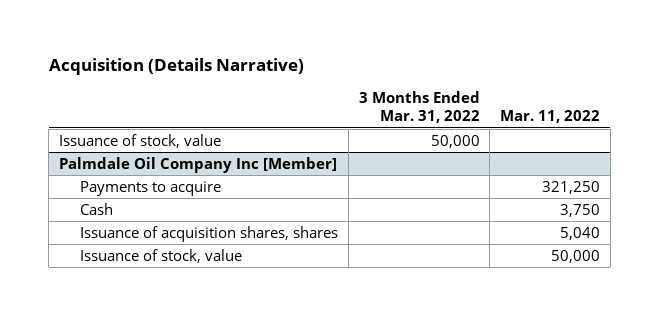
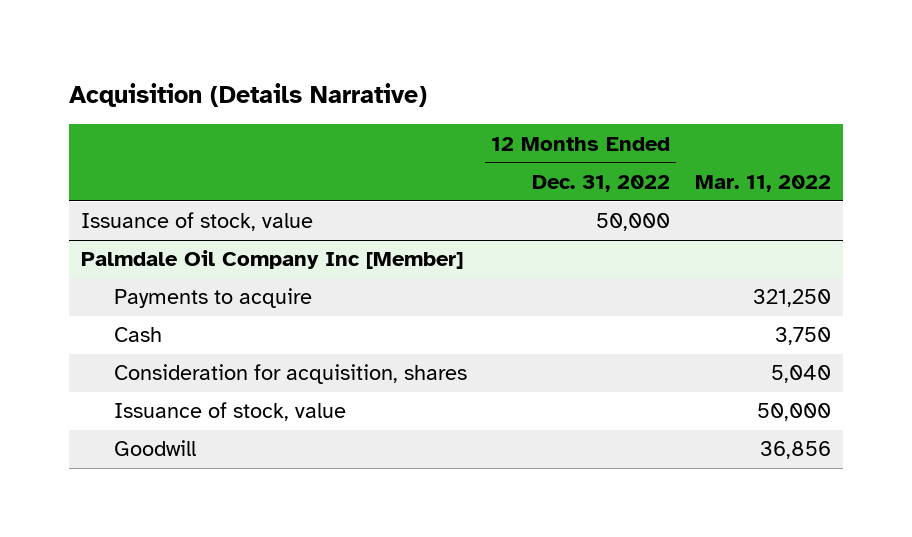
- | 3 Months Ended Mar. 31, 2022 | Mar. 11, 2022
+ | 12 Months Ended Dec. 31, 2022 | Mar. 11, 2022
@ Palmdale Oil Company Inc [Member]
- Issuance of acquisition shares, shares | | 5,040
+ Consideration for acquisition, shares | | 5,040
+ Goodwill | | 36,856

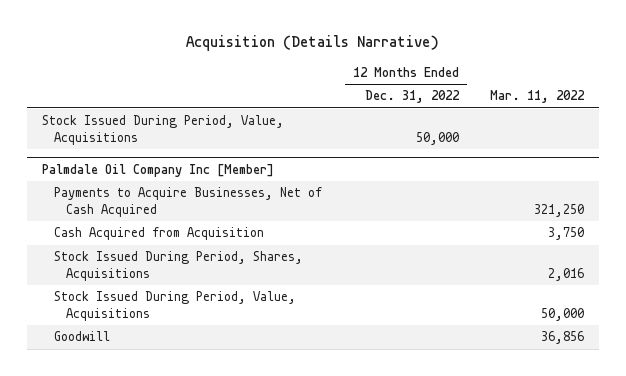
- Issuance of stock, value | 50,000 |
+ Stock Issued During Period, Value, Acquisitions | 50,000 |
@ Palmdale Oil Company Inc [Member]
- Payments to acquire | | 321,250
- Cash | | 3,750
- Consideration for acquisition, shares | | 5,040
- Issuance of stock, value | | 50,000
+ Payments to Acquire Businesses, Net of Cash Acquired | | 321,250
+ Cash Acquired from Acquisition | | 3,750
+ Stock Issued During Period, Shares, Acquisitions | | 2,016
+ Stock Issued During Period, Value, Acquisitions | | 50,000

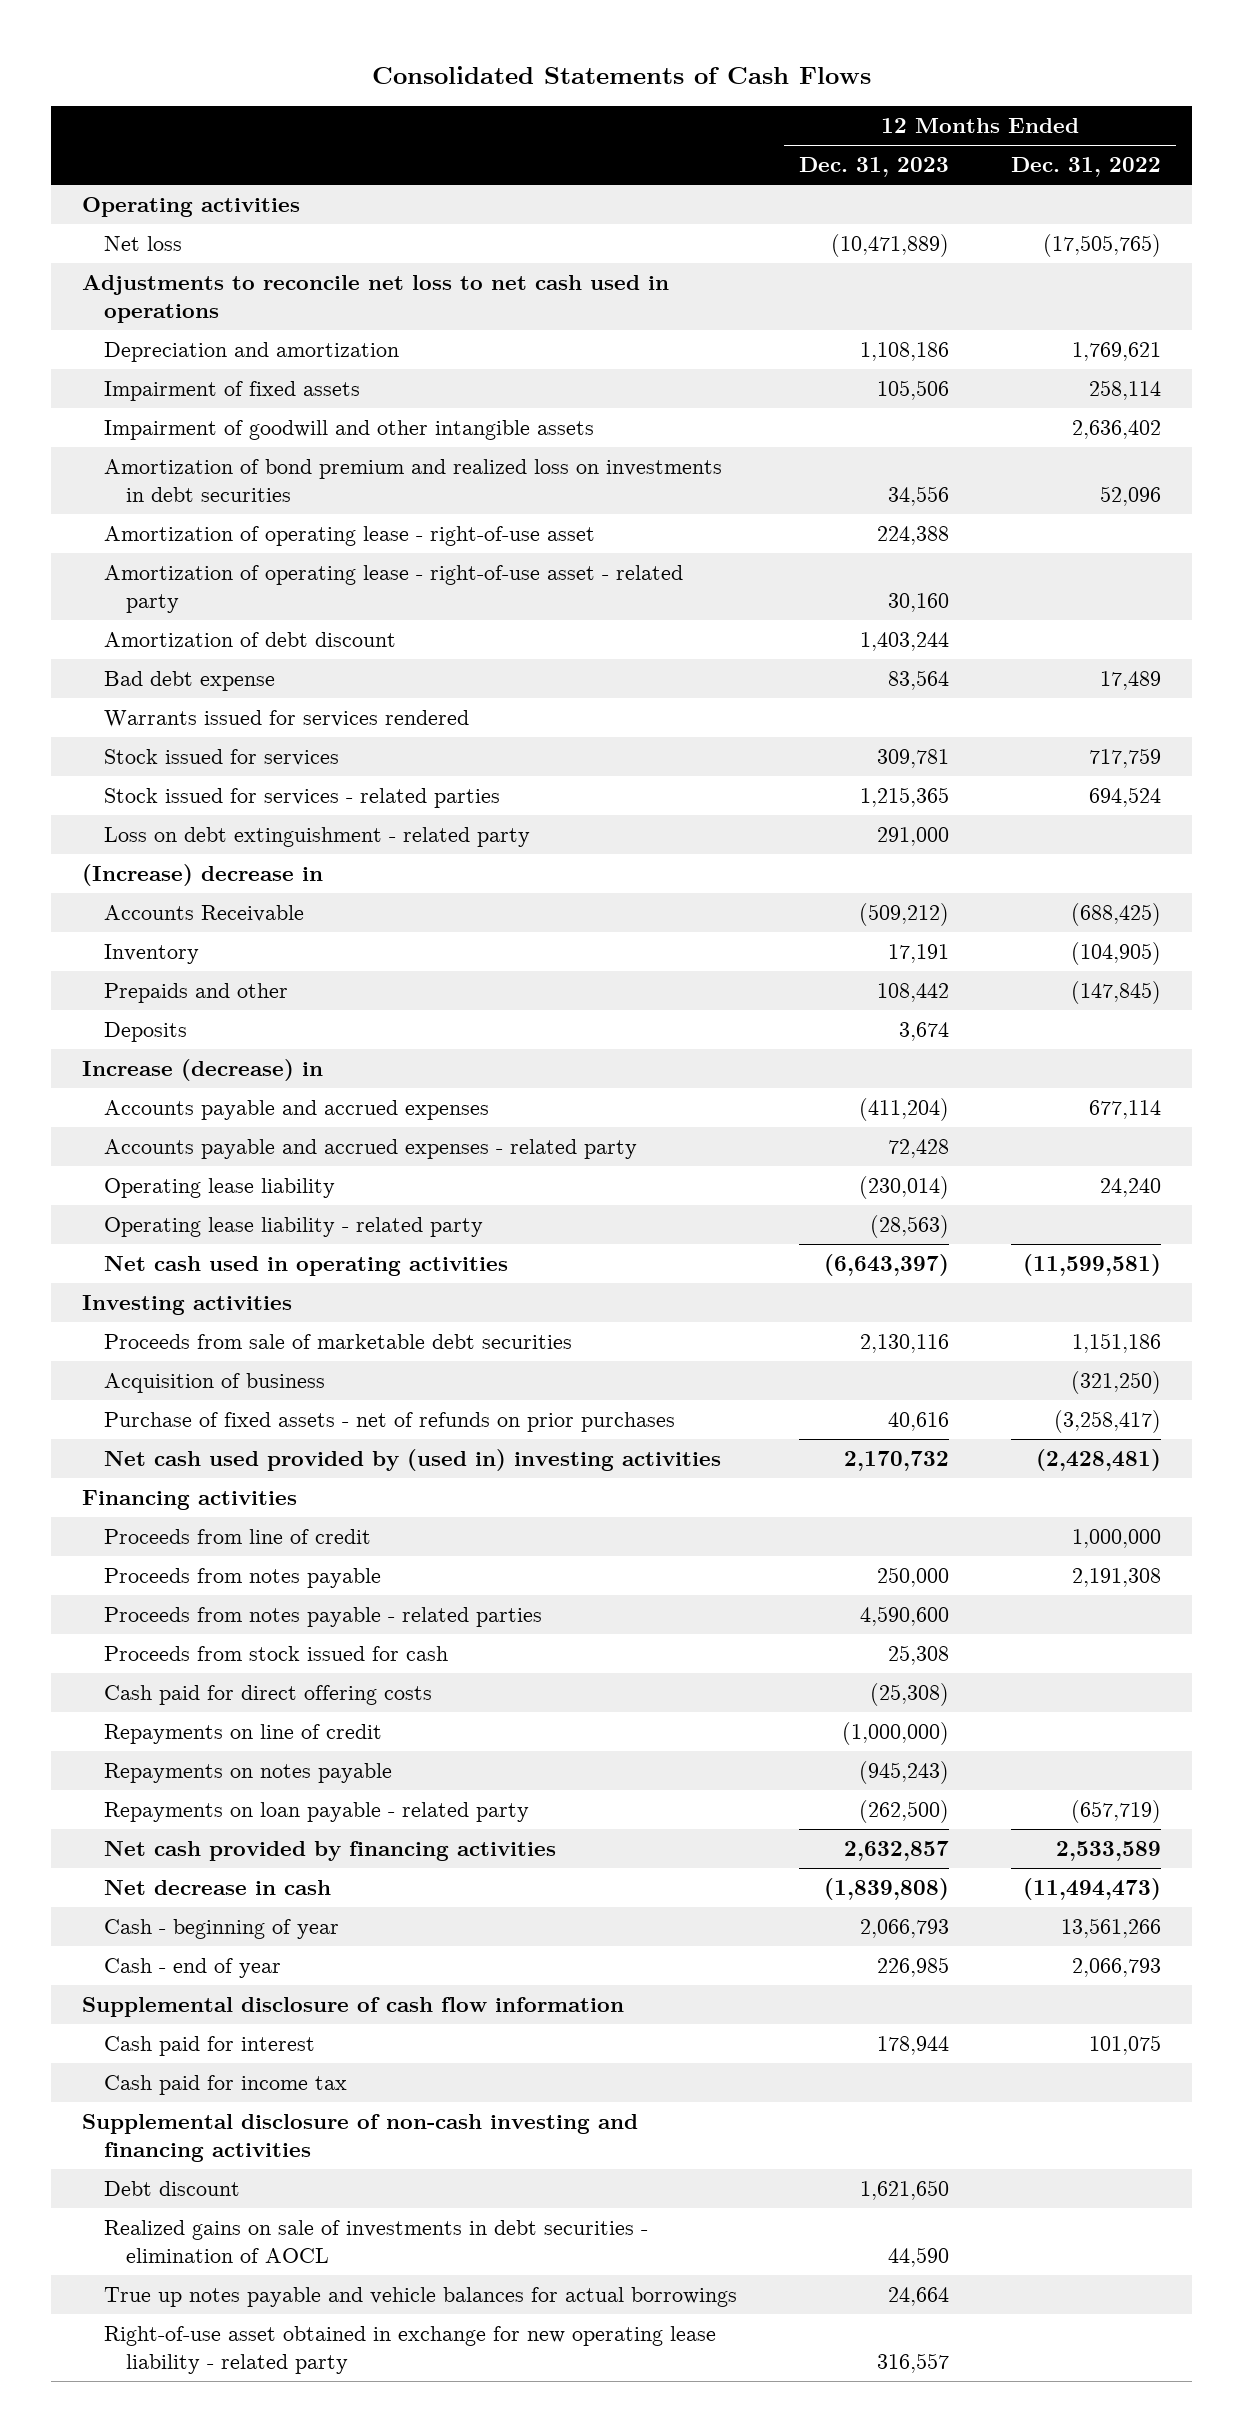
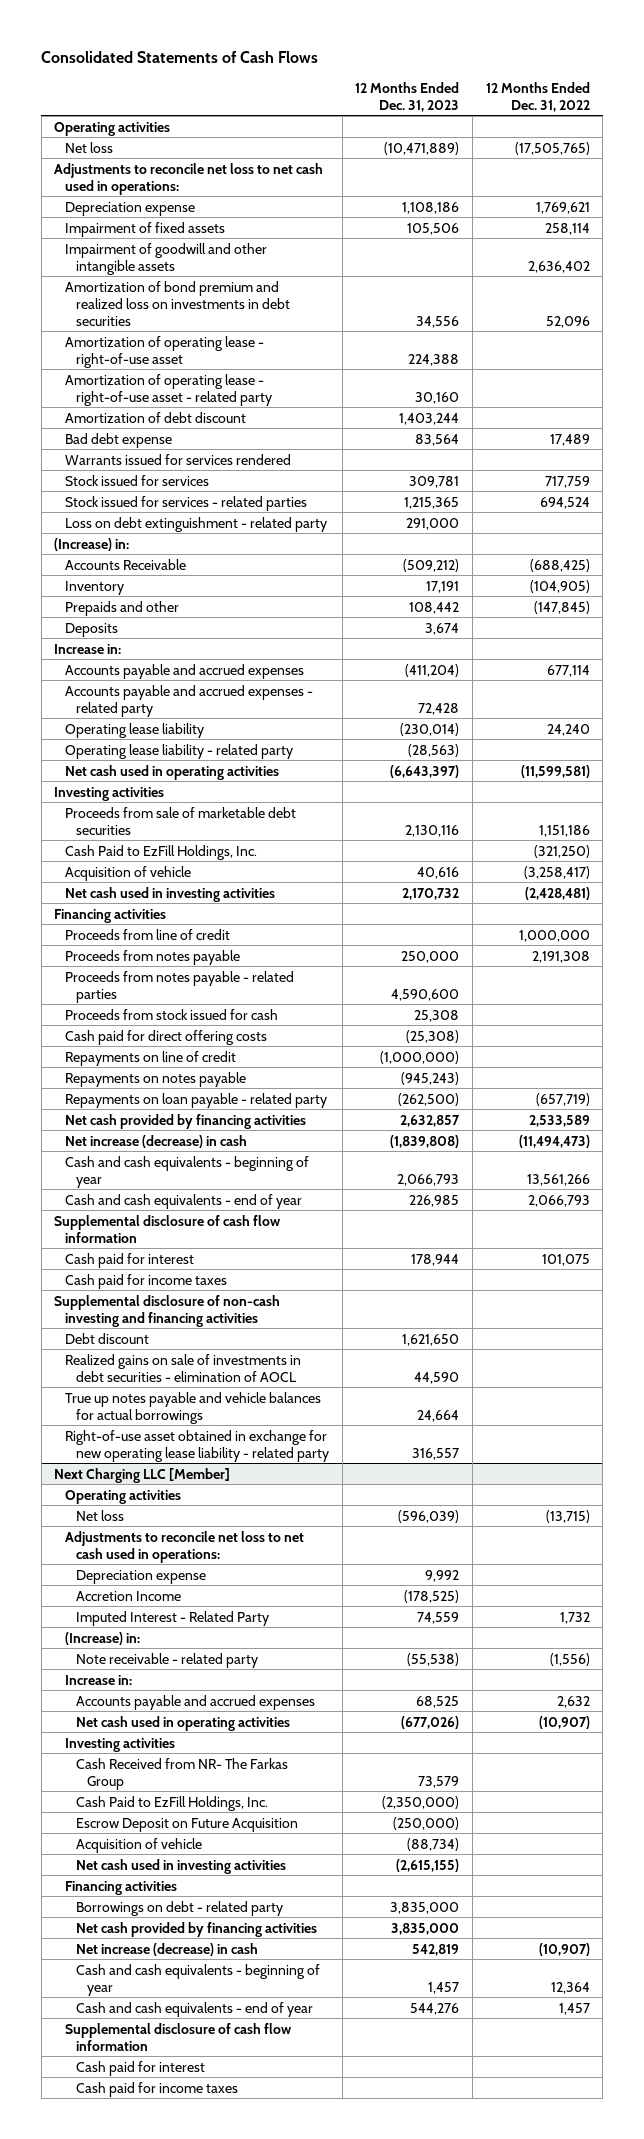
- Adjustments to reconcile net loss to net cash used in operations
- Depreciation and amortization | 1,108,186 | 1,769,621
+ Adjustments to reconcile net loss to net cash used in operations:
+ Depreciation expense | 1,108,186 | 1,769,621
- (Increase) decrease in
+ (Increase) in:
- Increase (decrease) in
+ Increase in:
- Acquisition of business | | (321,250)
- Purchase of fixed assets - net of refunds on prior purchases | 40,616 | (3,258,417)
- Net cash used provided by (used in) investing activities | 2,170,732 | (2,428,481)
+ Cash Paid to EzFill Holdings, Inc. | | (321,250)
+ Acquisition of vehicle | 40,616 | (3,258,417)
+ Net cash used in investing activities | 2,170,732 | (2,428,481)
- Net decrease in cash | (1,839,808) | (11,494,473)
- Cash - beginning of year | 2,066,793 | 13,561,266
- Cash - end of year | 226,985 | 2,066,793
+ Net increase (decrease) in cash | (1,839,808) | (11,494,473)
+ Cash and cash equivalents - beginning of year | 2,066,793 | 13,561,266
+ Cash and cash equivalents - end of year | 226,985 | 2,066,793
- Cash paid for income tax
+ Cash paid for income taxes
+ Next Charging LLC [Member]
+ Operating activities
+ Net loss | (596,039) | (13,715)
+ Adjustments to reconcile net loss to net cash used in operations:
+ Depreciation expense | 9,992 |
+ Accretion Income | (178,525) |
+ Imputed Interest - Related Party | 74,559 | 1,732
+ (Increase) in:
+ Note receivable - related party | (55,538) | (1,556)
+ Increase in:
+ Accounts payable and accrued expenses | 68,525 | 2,632
+ Net cash used in operating activities | (677,026) | (10,907)
+ Investing activities
+ Cash Received from NR- The Farkas Group | 73,579 |
+ Cash Paid to EzFill Holdings, Inc. | (2,350,000) |
+ Escrow Deposit on Future Acquisition | (250,000) |
+ Acquisition of vehicle | (88,734) |
+ Net cash used in investing activities | (2,615,155) |
+ Financing activities
+ Borrowings on debt - related party | 3,835,000 |
+ Net cash provided by financing activities | 3,835,000 |
+ Net increase (decrease) in cash | 542,819 | (10,907)
+ Cash and cash equivalents - beginning of year | 1,457 | 12,364
+ Cash and cash equivalents - end of year | 544,276 | 1,457
+ Supplemental disclosure of cash flow information
+ Cash paid for interest
+ Cash paid for income taxes

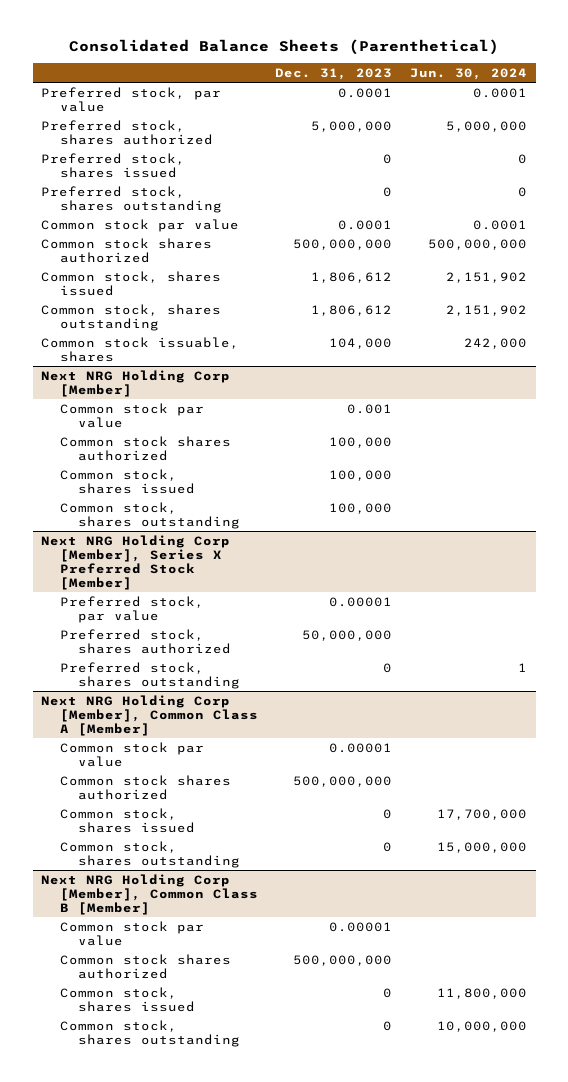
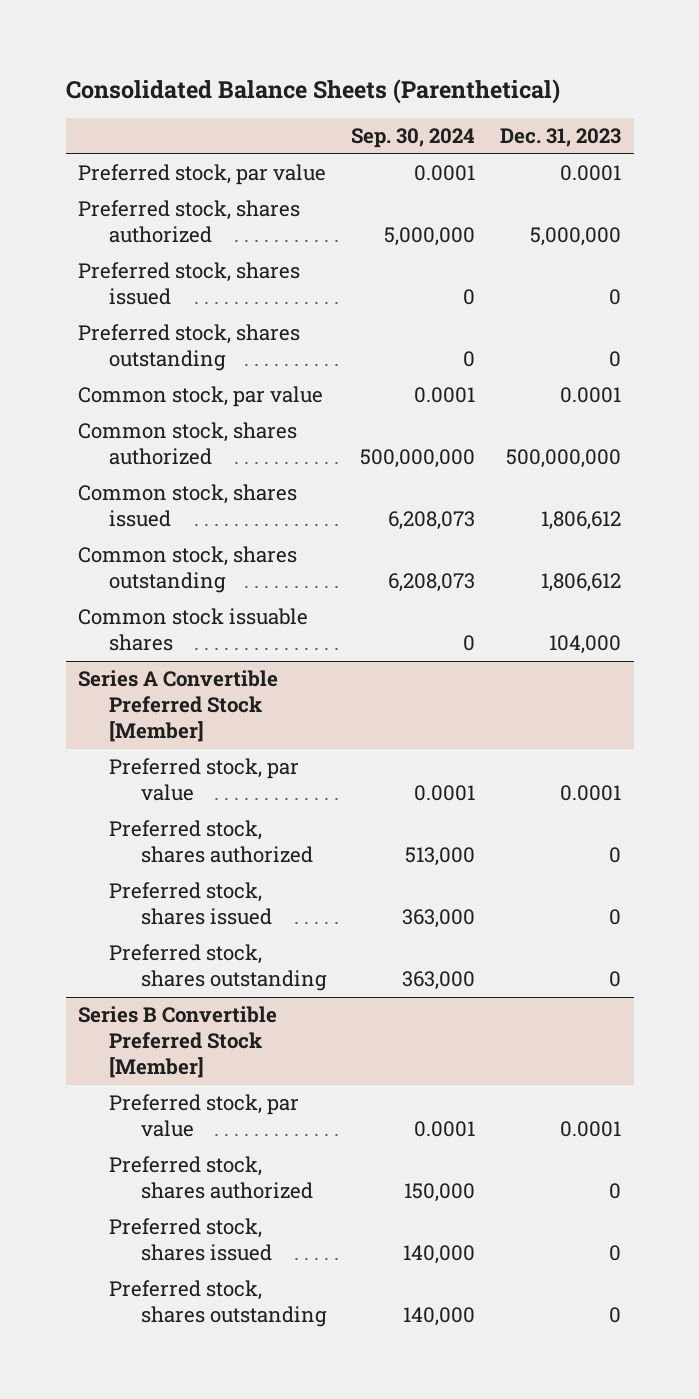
- | Dec. 31, 2023 | Jun. 30, 2024
+ | Sep. 30, 2024 | Dec. 31, 2023
- Common stock par value | 0.0001 | 0.0001
- Common stock shares authorized | 500,000,000 | 500,000,000
+ Common stock, par value | 0.0001 | 0.0001
+ Common stock, shares authorized | 500,000,000 | 500,000,000
- Common stock issuable, shares | 104,000 | 242,000
- Next NRG Holding Corp [Member]
- Common stock par value | 0.001 |
- Common stock shares authorized | 100,000 |
- Common stock, shares issued | 100,000 |
- Common stock, shares outstanding | 100,000 |
- Next NRG Holding Corp [Member], Series X Preferred Stock [Member]
- Preferred stock, par value | 0.00001 |
- Preferred stock, shares authorized | 50,000,000 |
+ Common stock issuable shares | 0 | 104,000
+ Series A Convertible Preferred Stock [Member]
+ Preferred stock, par value | 0.0001 | 0.0001
+ Preferred stock, shares authorized | 513,000 | 0
+ Preferred stock, shares issued | 363,000 | 0
- Next NRG Holding Corp [Member], Common Class A [Member]
- Common stock par value | 0.00001 |
- Common stock shares authorized | 500,000,000 |
- Common stock, shares issued | 0 | 17,700,000
- Common stock, shares outstanding | 0 | 15,000,000
- Next NRG Holding Corp [Member], Common Class B [Member]
- Common stock par value | 0.00001 |
- Common stock shares authorized | 500,000,000 |
- Common stock, shares issued | 0 | 11,800,000
- Common stock, shares outstanding | 0 | 10,000,000
+ Series B Convertible Preferred Stock [Member]
+ Preferred stock, par value | 0.0001 | 0.0001
+ Preferred stock, shares authorized | 150,000 | 0
+ Preferred stock, shares issued | 140,000 | 0
+ Preferred stock, shares outstanding | 140,000 | 0

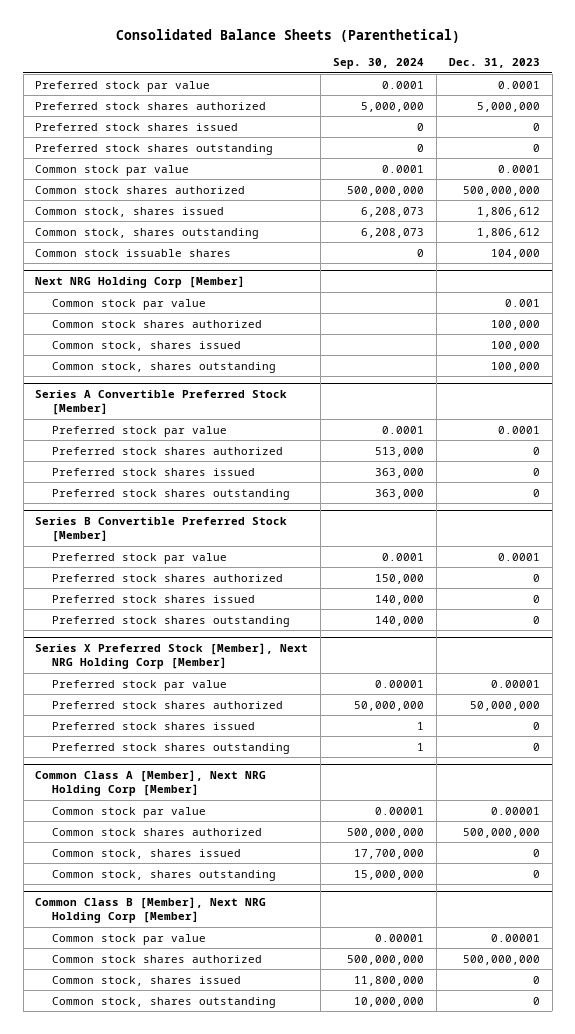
- Preferred stock, par value | 0.0001 | 0.0001
- Preferred stock, shares authorized | 5,000,000 | 5,000,000
- Preferred stock, shares issued | 0 | 0
- Preferred stock, shares outstanding | 0 | 0
- Common stock, par value | 0.0001 | 0.0001
- Common stock, shares authorized | 500,000,000 | 500,000,000
+ Preferred stock par value | 0.0001 | 0.0001
+ Preferred stock shares authorized | 5,000,000 | 5,000,000
+ Preferred stock shares issued | 0 | 0
+ Preferred stock shares outstanding | 0 | 0
+ Common stock par value | 0.0001 | 0.0001
+ Common stock shares authorized | 500,000,000 | 500,000,000
+ Next NRG Holding Corp [Member]
+ Common stock par value | | 0.001
+ Common stock shares authorized | | 100,000
+ Common stock, shares issued | | 100,000
+ Common stock, shares outstanding | | 100,000
@ Series A Convertible Preferred Stock [Member]
- Preferred stock, par value | 0.0001 | 0.0001
- Preferred stock, shares authorized | 513,000 | 0
- Preferred stock, shares issued | 363,000 | 0
- Preferred stock, shares outstanding | 363,000 | 0
+ Preferred stock par value | 0.0001 | 0.0001
+ Preferred stock shares authorized | 513,000 | 0
+ Preferred stock shares issued | 363,000 | 0
+ Preferred stock shares outstanding | 363,000 | 0
@ Series B Convertible Preferred Stock [Member]
- Preferred stock, par value | 0.0001 | 0.0001
- Preferred stock, shares authorized | 150,000 | 0
- Preferred stock, shares issued | 140,000 | 0
- Preferred stock, shares outstanding | 140,000 | 0
+ Preferred stock par value | 0.0001 | 0.0001
+ Preferred stock shares authorized | 150,000 | 0
+ Preferred stock shares issued | 140,000 | 0
+ Preferred stock shares outstanding | 140,000 | 0
+ Series X Preferred Stock [Member], Next NRG Holding Corp [Member]
+ Preferred stock par value | 0.00001 | 0.00001
+ Preferred stock shares authorized | 50,000,000 | 50,000,000
+ Preferred stock shares issued | 1 | 0
+ Preferred stock shares outstanding | 1 | 0
+ Common Class A [Member], Next NRG Holding Corp [Member]
+ Common stock par value | 0.00001 | 0.00001
+ Common stock shares authorized | 500,000,000 | 500,000,000
+ Common stock, shares issued | 17,700,000 | 0
+ Common stock, shares outstanding | 15,000,000 | 0
+ Common Class B [Member], Next NRG Holding Corp [Member]
+ Common stock par value | 0.00001 | 0.00001
+ Common stock shares authorized | 500,000,000 | 500,000,000
+ Common stock, shares issued | 11,800,000 | 0
+ Common stock, shares outstanding | 10,000,000 | 0

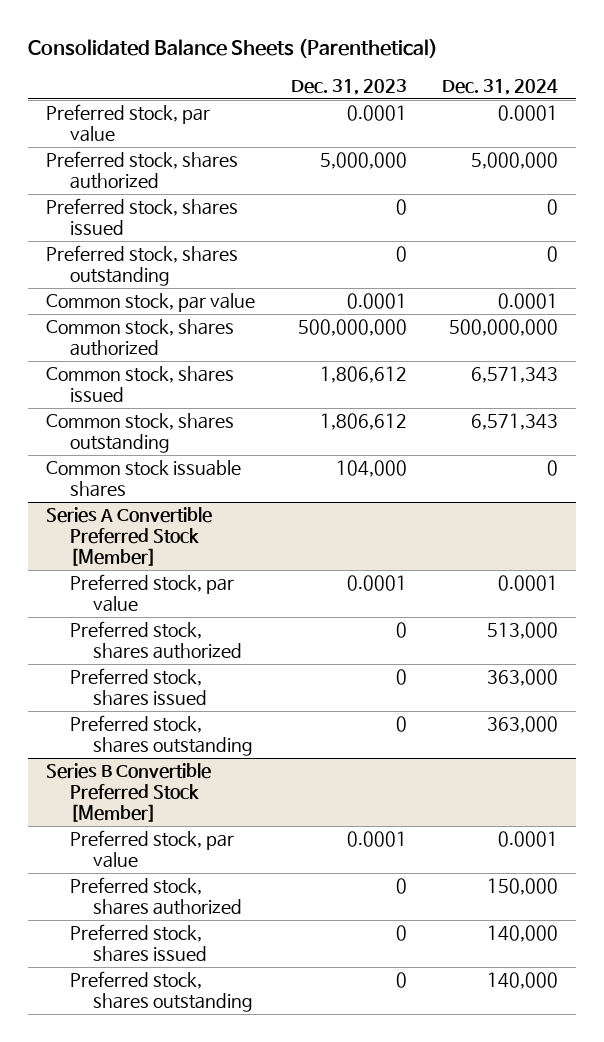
- | Sep. 30, 2024 | Dec. 31, 2023
+ | Dec. 31, 2023 | Dec. 31, 2024
- Preferred stock par value | 0.0001 | 0.0001
- Preferred stock shares authorized | 5,000,000 | 5,000,000
- Preferred stock shares issued | 0 | 0
- Preferred stock shares outstanding | 0 | 0
- Common stock par value | 0.0001 | 0.0001
- Common stock shares authorized | 500,000,000 | 500,000,000
+ Preferred stock, par value | 0.0001 | 0.0001
+ Preferred stock, shares authorized | 5,000,000 | 5,000,000
+ Preferred stock, shares issued | 0 | 0
+ Preferred stock, shares outstanding | 0 | 0
+ Common stock, par value | 0.0001 | 0.0001
+ Common stock, shares authorized | 500,000,000 | 500,000,000
- Next NRG Holding Corp [Member]
- Common stock par value | | 0.001
- Common stock shares authorized | | 100,000
- Common stock, shares issued | | 100,000
- Common stock, shares outstanding | | 100,000
@ Series A Convertible Preferred Stock [Member]
- Preferred stock par value | 0.0001 | 0.0001
- Preferred stock shares authorized | 513,000 | 0
- Preferred stock shares issued | 363,000 | 0
- Preferred stock shares outstanding | 363,000 | 0
+ Preferred stock, par value | 0.0001 | 0.0001
+ Preferred stock, shares authorized | 0 | 513,000
+ Preferred stock, shares issued | 0 | 363,000
+ Preferred stock, shares outstanding | 0 | 363,000
@ Series B Convertible Preferred Stock [Member]
- Preferred stock par value | 0.0001 | 0.0001
- Preferred stock shares authorized | 150,000 | 0
- Preferred stock shares issued | 140,000 | 0
- Preferred stock shares outstanding | 140,000 | 0
- Series X Preferred Stock [Member], Next NRG Holding Corp [Member]
- Preferred stock par value | 0.00001 | 0.00001
- Preferred stock shares authorized | 50,000,000 | 50,000,000
- Preferred stock shares issued | 1 | 0
- Preferred stock shares outstanding | 1 | 0
- Common Class A [Member], Next NRG Holding Corp [Member]
- Common stock par value | 0.00001 | 0.00001
- Common stock shares authorized | 500,000,000 | 500,000,000
- Common stock, shares issued | 17,700,000 | 0
- Common stock, shares outstanding | 15,000,000 | 0
- Common Class B [Member], Next NRG Holding Corp [Member]
- Common stock par value | 0.00001 | 0.00001
- Common stock shares authorized | 500,000,000 | 500,000,000
- Common stock, shares issued | 11,800,000 | 0
- Common stock, shares outstanding | 10,000,000 | 0
@ Series B Convertible Preferred Stock [Member]
+ Preferred stock, par value | 0.0001 | 0.0001
+ Preferred stock, shares authorized | 0 | 150,000
+ Preferred stock, shares issued | 0 | 140,000
+ Preferred stock, shares outstanding | 0 | 140,000

